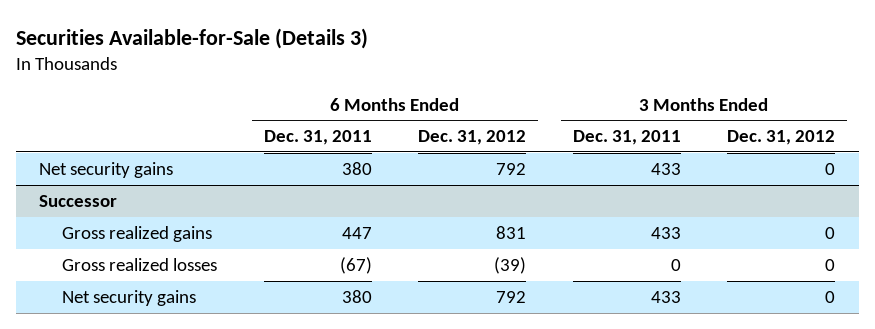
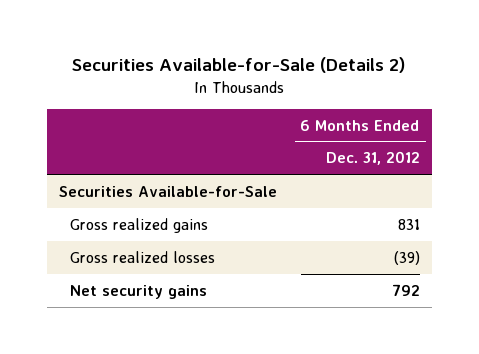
- Securities Available-for-Sale (Details 3)
+ Securities Available-for-Sale (Details 2)
- | 6 Months Ended Dec. 31, 2011 | 6 Months Ended Dec. 31, 2012 | 3 Months Ended Dec. 31, 2011 | 3 Months Ended Dec. 31, 2012
+ | 6 Months Ended Dec. 31, 2012
- Net security gains | 380 | 792 | 433 | 0
- Successor
+ Securities Available-for-Sale

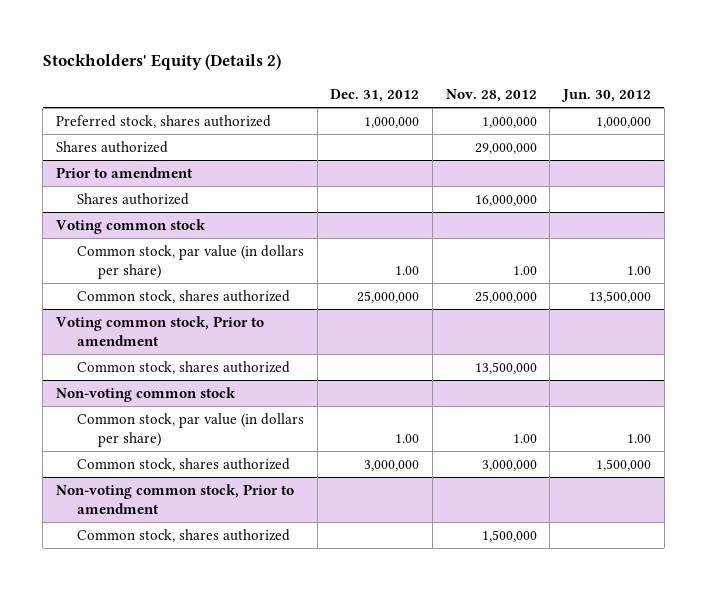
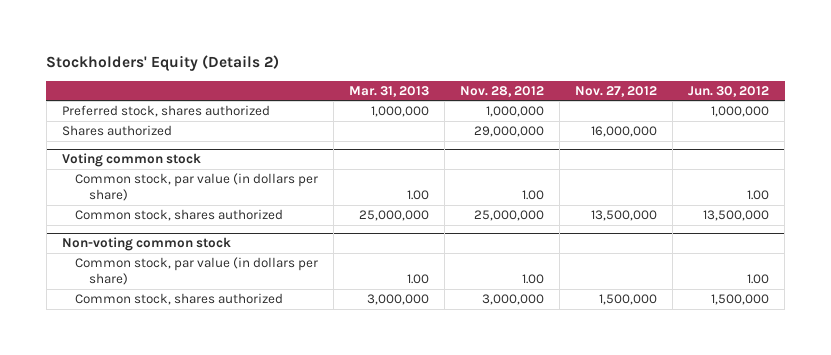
- | Dec. 31, 2012 | Nov. 28, 2012 | Jun. 30, 2012
+ | Mar. 31, 2013 | Nov. 28, 2012 | Nov. 27, 2012 | Jun. 30, 2012
- Prior to amendment
- Shares authorized | | 16,000,000 |
- Voting common stock, Prior to amendment
- Common stock, shares authorized | | 13,500,000 |
- Non-voting common stock, Prior to amendment
- Common stock, shares authorized | | 1,500,000 |

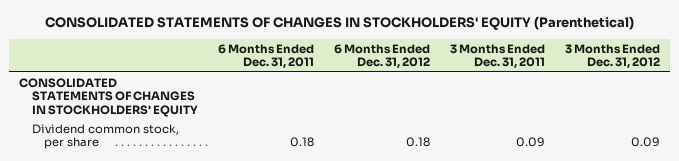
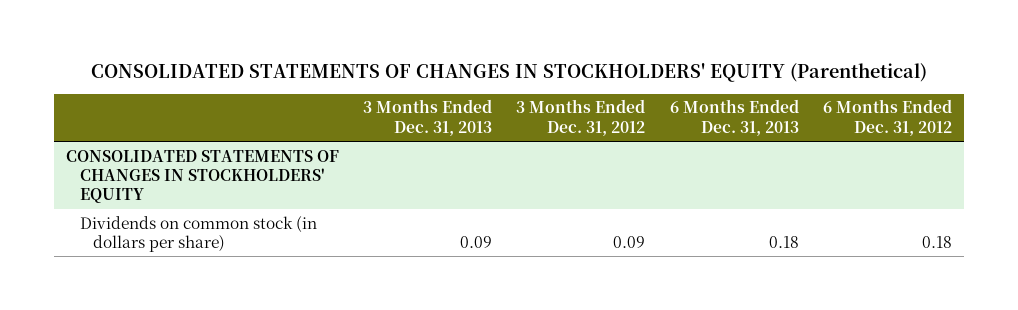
- | 6 Months Ended Dec. 31, 2011 | 6 Months Ended Dec. 31, 2012 | 3 Months Ended Dec. 31, 2011 | 3 Months Ended Dec. 31, 2012
+ | 3 Months Ended Dec. 31, 2013 | 3 Months Ended Dec. 31, 2012 | 6 Months Ended Dec. 31, 2013 | 6 Months Ended Dec. 31, 2012
- Dividend common stock, per share | 0.18 | 0.18 | 0.09 | 0.09
+ Dividends on common stock (in dollars per share) | 0.09 | 0.09 | 0.18 | 0.18

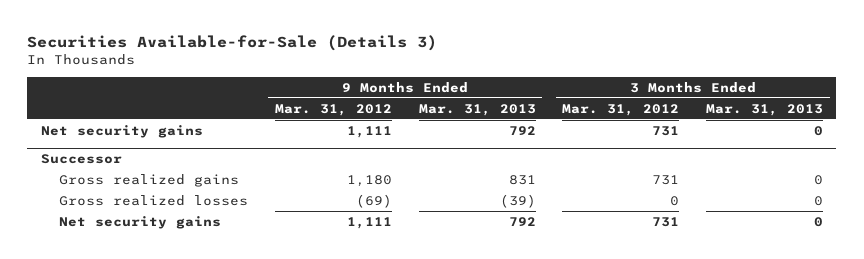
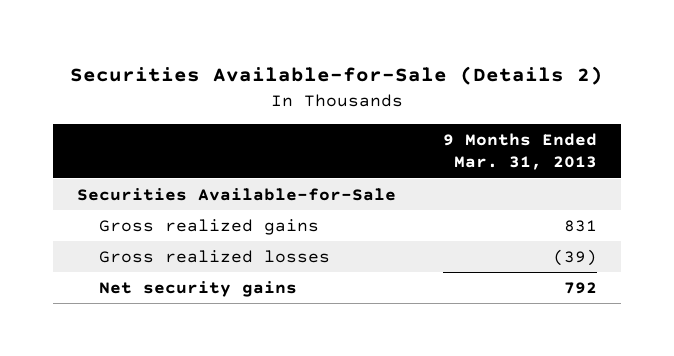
- Securities Available-for-Sale (Details 3)
+ Securities Available-for-Sale (Details 2)
- | 9 Months Ended Mar. 31, 2012 | 9 Months Ended Mar. 31, 2013 | 3 Months Ended Mar. 31, 2012 | 3 Months Ended Mar. 31, 2013
+ | 9 Months Ended Mar. 31, 2013
- Net security gains | 1,111 | 792 | 731 | 0
- Successor
+ Securities Available-for-Sale

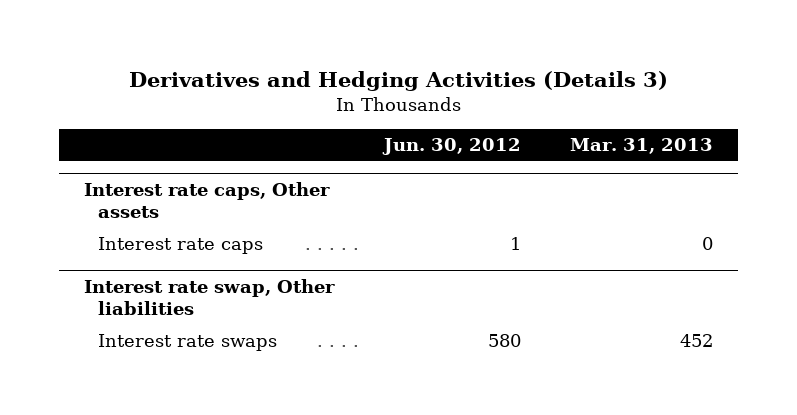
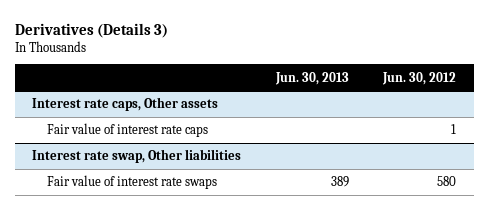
- Derivatives and Hedging Activities (Details 3)
+ Derivatives (Details 3)
- | Jun. 30, 2012 | Mar. 31, 2013
+ | Jun. 30, 2013 | Jun. 30, 2012
@ Interest rate caps, Other assets
- Interest rate caps | 1 | 0
+ Fair value of interest rate caps | | 1
@ Interest rate swap, Other liabilities
- Interest rate swaps | 580 | 452
+ Fair value of interest rate swaps | 389 | 580

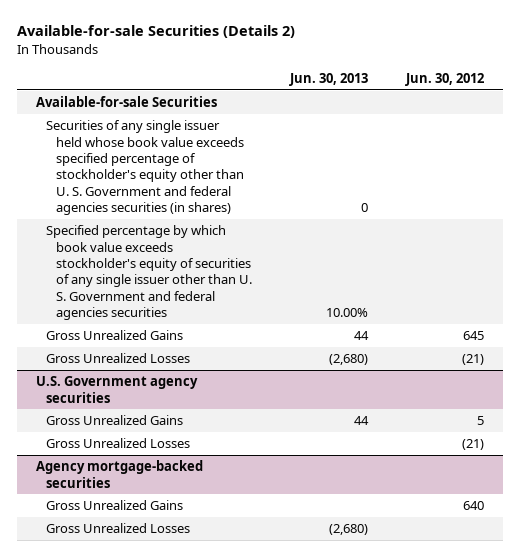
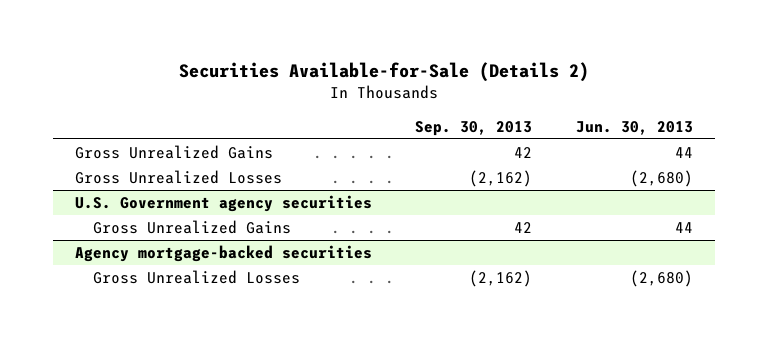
- Available-for-sale Securities (Details 2)
+ Securities Available-for-Sale (Details 2)
- | Jun. 30, 2013 | Jun. 30, 2012
+ | Sep. 30, 2013 | Jun. 30, 2013
- Available-for-sale Securities
- Securities of any single issuer held whose book value exceeds specified percentage of stockholder's equity other than U. S. Government and federal agencies securities (in shares) | 0 |
- Specified percentage by which book value exceeds stockholder's equity of securities of any single issuer other than U. S. Government and federal agencies securities | 10.00% |
@ U.S. Government agency securities
- Gross Unrealized Losses | | (21)
@ Agency mortgage-backed securities
- Gross Unrealized Gains | | 640

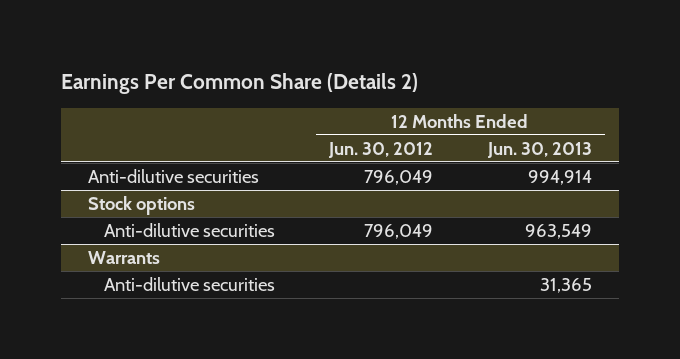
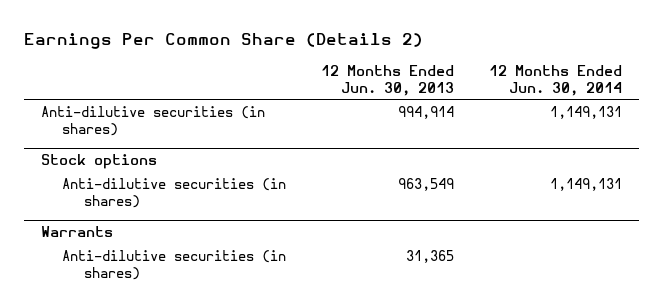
- | 12 Months Ended Jun. 30, 2012 | 12 Months Ended Jun. 30, 2013
+ | 12 Months Ended Jun. 30, 2013 | 12 Months Ended Jun. 30, 2014
- Anti-dilutive securities | 796,049 | 994,914
+ Anti-dilutive securities (in shares) | 994,914 | 1,149,131
@ Stock options
- Anti-dilutive securities | 796,049 | 963,549
+ Anti-dilutive securities (in shares) | 963,549 | 1,149,131
@ Warrants
- Anti-dilutive securities | | 31,365
+ Anti-dilutive securities (in shares) | 31,365 |

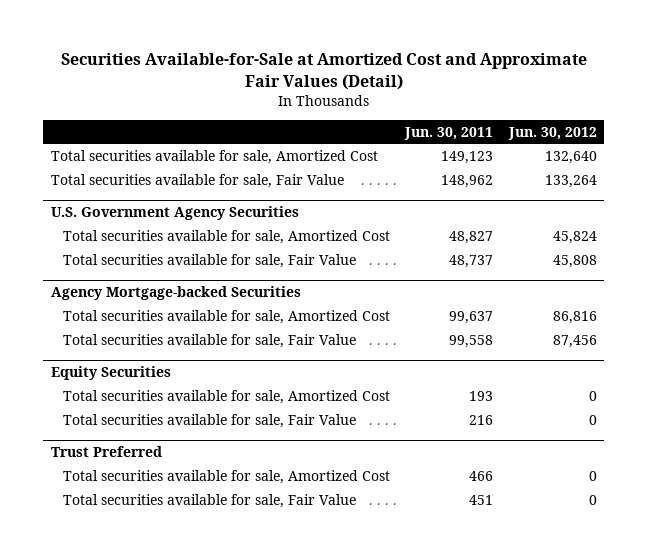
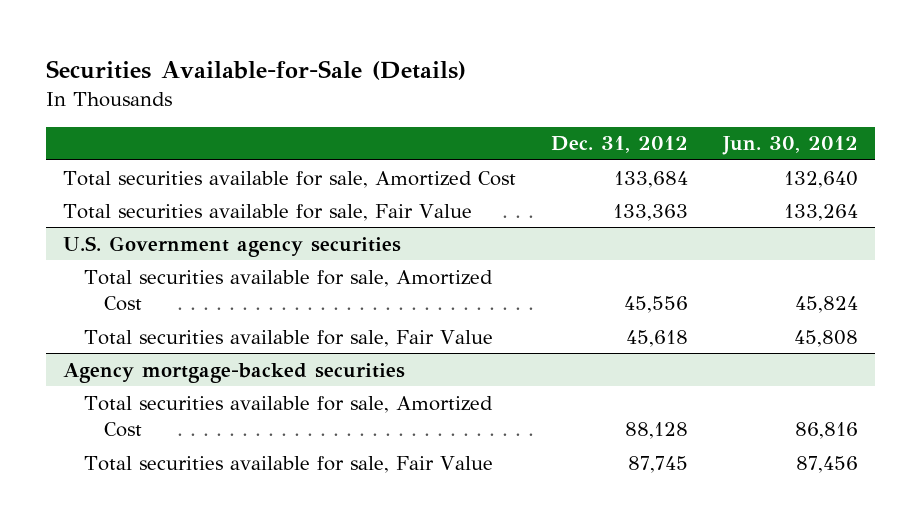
- Securities Available-for-Sale at Amortized Cost and Approximate Fair Values (Detail)
+ Securities Available-for-Sale (Details)
- | Jun. 30, 2011 | Jun. 30, 2012
+ | Dec. 31, 2012 | Jun. 30, 2012
- U.S. Government Agency Securities
+ U.S. Government agency securities
- Agency Mortgage-backed Securities
+ Agency mortgage-backed securities
- Equity Securities
- Total securities available for sale, Amortized Cost | 193 | 0
- Total securities available for sale, Fair Value | 216 | 0
- Trust Preferred
- Total securities available for sale, Amortized Cost | 466 | 0
- Total securities available for sale, Fair Value | 451 | 0

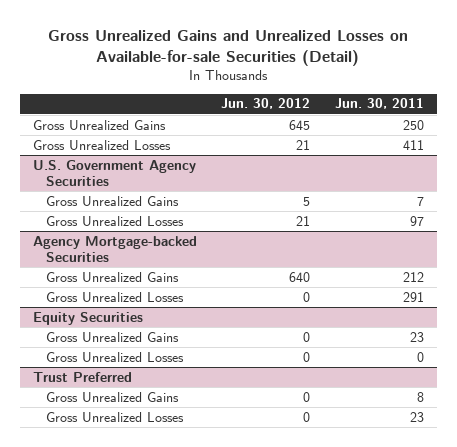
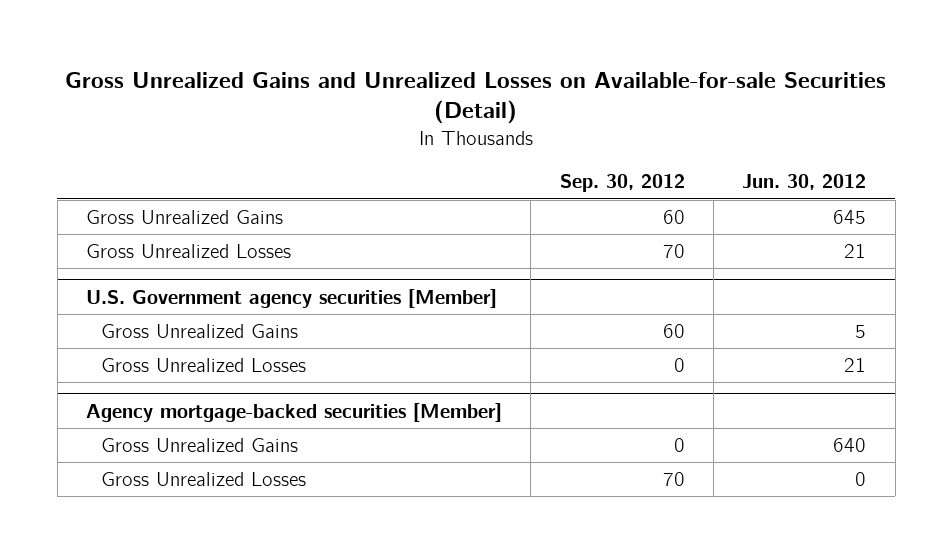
- | Jun. 30, 2012 | Jun. 30, 2011
+ | Sep. 30, 2012 | Jun. 30, 2012
- U.S. Government Agency Securities
+ U.S. Government agency securities [Member]
- Agency Mortgage-backed Securities
+ Agency mortgage-backed securities [Member]
- Equity Securities
- Gross Unrealized Gains | 0 | 23
- Gross Unrealized Losses | 0 | 0
- Trust Preferred
- Gross Unrealized Gains | 0 | 8
- Gross Unrealized Losses | 0 | 23

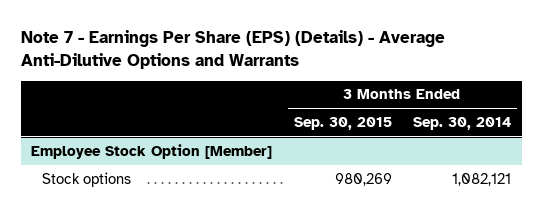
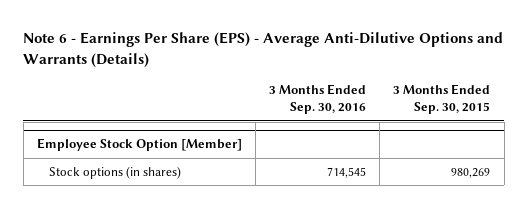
- Note 7 - Earnings Per Share (EPS) (Details) - Average Anti-Dilutive Options and Warrants
+ Note 6 - Earnings Per Share (EPS) - Average Anti-Dilutive Options and Warrants (Details)
- | 3 Months Ended Sep. 30, 2015 | 3 Months Ended Sep. 30, 2014
+ | 3 Months Ended Sep. 30, 2016 | 3 Months Ended Sep. 30, 2015
@ Employee Stock Option [Member]
- Stock options | 980,269 | 1,082,121
+ Stock options (in shares) | 714,545 | 980,269

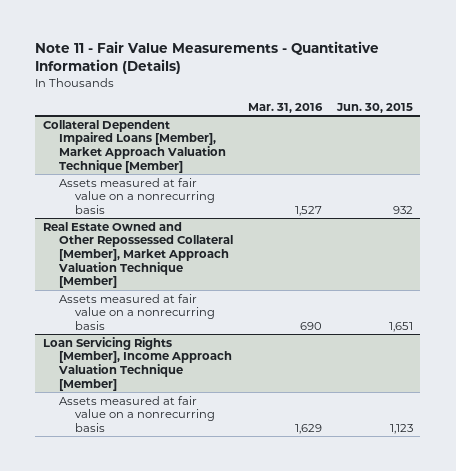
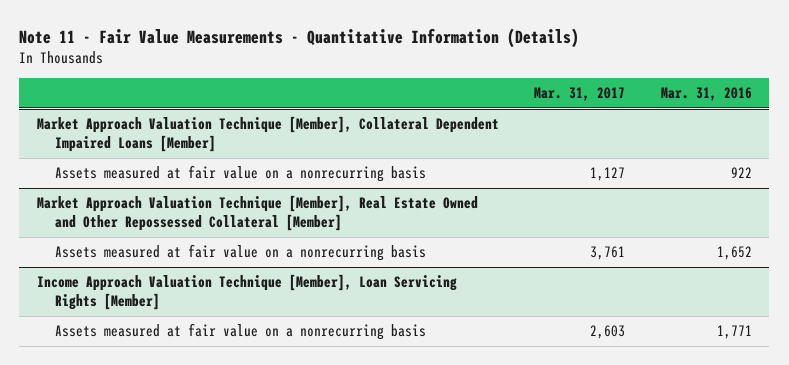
- | Mar. 31, 2016 | Jun. 30, 2015
+ | Mar. 31, 2017 | Mar. 31, 2016
- Collateral Dependent Impaired Loans [Member], Market Approach Valuation Technique [Member]
- Assets measured at fair value on a nonrecurring basis | 1,527 | 932
- Real Estate Owned and Other Repossessed Collateral [Member], Market Approach Valuation Technique [Member]
- Assets measured at fair value on a nonrecurring basis | 690 | 1,651
- Loan Servicing Rights [Member], Income Approach Valuation Technique [Member]
- Assets measured at fair value on a nonrecurring basis | 1,629 | 1,123
+ Market Approach Valuation Technique [Member], Collateral Dependent Impaired Loans [Member]
+ Assets measured at fair value on a nonrecurring basis | 1,127 | 922
+ Market Approach Valuation Technique [Member], Real Estate Owned and Other Repossessed Collateral [Member]
+ Assets measured at fair value on a nonrecurring basis | 3,761 | 1,652
+ Income Approach Valuation Technique [Member], Loan Servicing Rights [Member]
+ Assets measured at fair value on a nonrecurring basis | 2,603 | 1,771

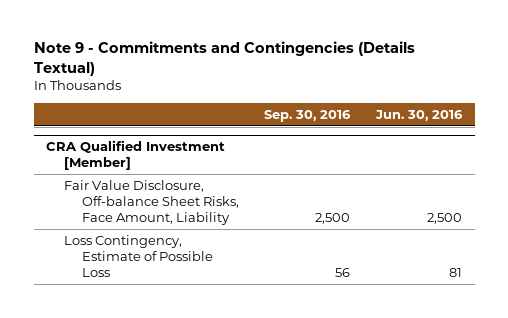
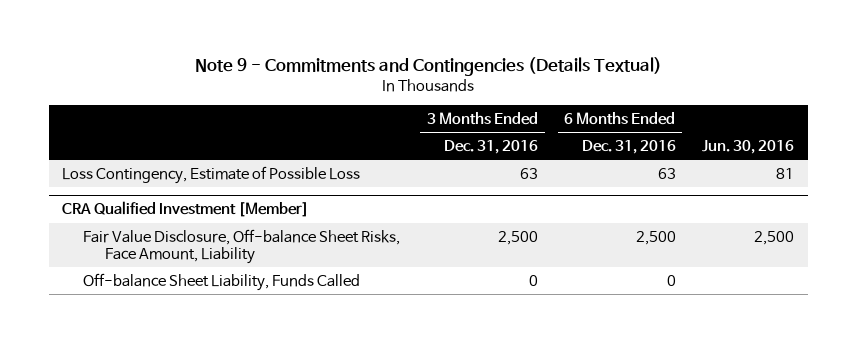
- | Sep. 30, 2016 | Jun. 30, 2016
+ | 3 Months Ended Dec. 31, 2016 | 6 Months Ended Dec. 31, 2016 | Jun. 30, 2016
+ Loss Contingency, Estimate of Possible Loss | 63 | 63 | 81
@ CRA Qualified Investment [Member]
- Loss Contingency, Estimate of Possible Loss | 56 | 81
+ Off-balance Sheet Liability, Funds Called | 0 | 0 |

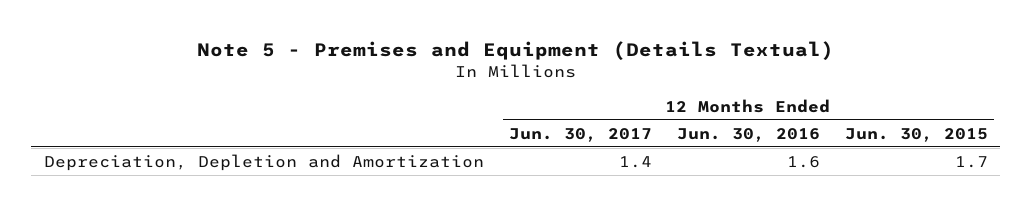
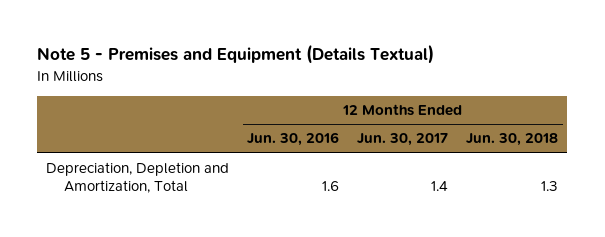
- | 12 Months Ended Jun. 30, 2017 | 12 Months Ended Jun. 30, 2016 | 12 Months Ended Jun. 30, 2015
+ | 12 Months Ended Jun. 30, 2016 | 12 Months Ended Jun. 30, 2017 | 12 Months Ended Jun. 30, 2018
- Depreciation, Depletion and Amortization | 1.4 | 1.6 | 1.7
+ Depreciation, Depletion and Amortization, Total | 1.6 | 1.4 | 1.3

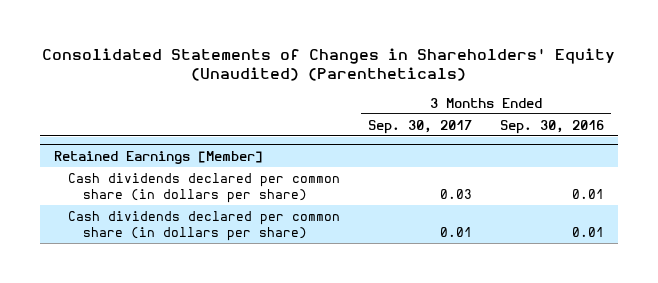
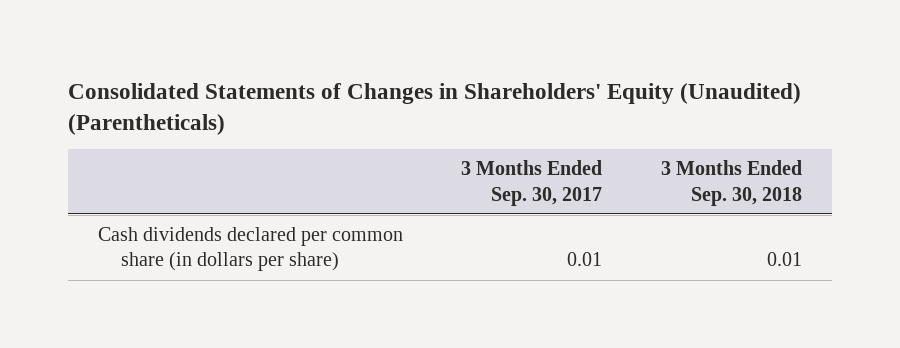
- | 3 Months Ended Sep. 30, 2017 | 3 Months Ended Sep. 30, 2016
+ | 3 Months Ended Sep. 30, 2017 | 3 Months Ended Sep. 30, 2018
- Retained Earnings [Member]
- Cash dividends declared per common share (in dollars per share) | 0.03 | 0.01

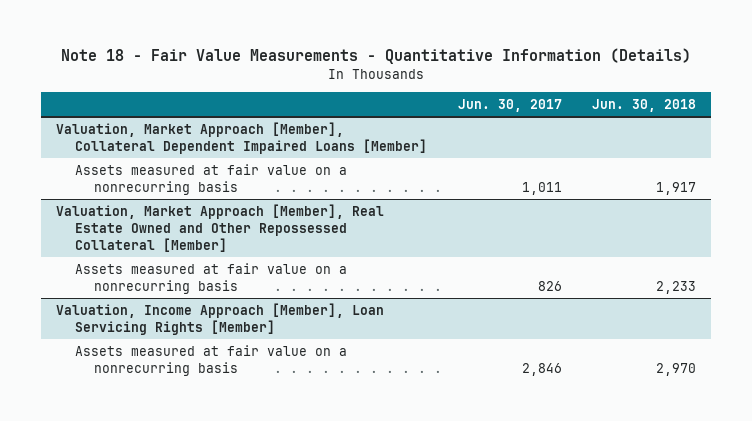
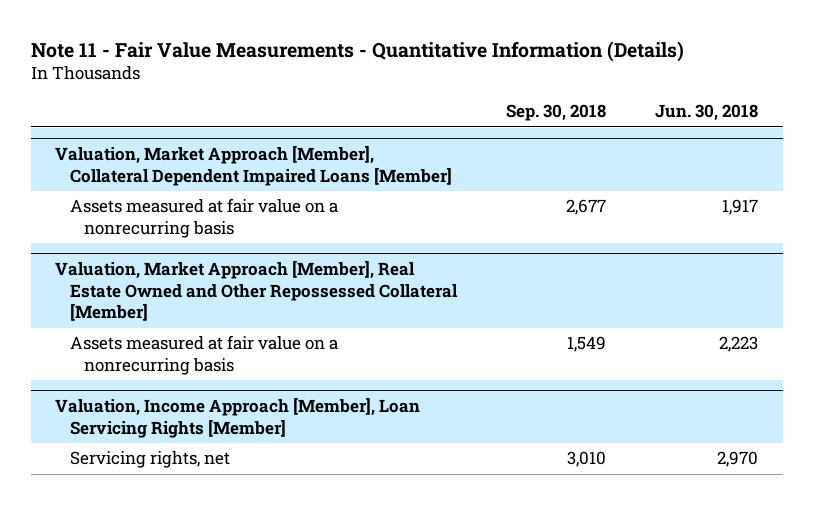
- Note 18 - Fair Value Measurements - Quantitative Information (Details)
+ Note 11 - Fair Value Measurements - Quantitative Information (Details)
- | Jun. 30, 2017 | Jun. 30, 2018
+ | Sep. 30, 2018 | Jun. 30, 2018
@ Valuation, Market Approach [Member], Real Estate Owned and Other Repossessed Collateral [Member]
- Assets measured at fair value on a nonrecurring basis | 826 | 2,233
+ Assets measured at fair value on a nonrecurring basis | 1,549 | 2,223
@ Valuation, Income Approach [Member], Loan Servicing Rights [Member]
- Assets measured at fair value on a nonrecurring basis | 2,846 | 2,970
+ Servicing rights, net | 3,010 | 2,970

